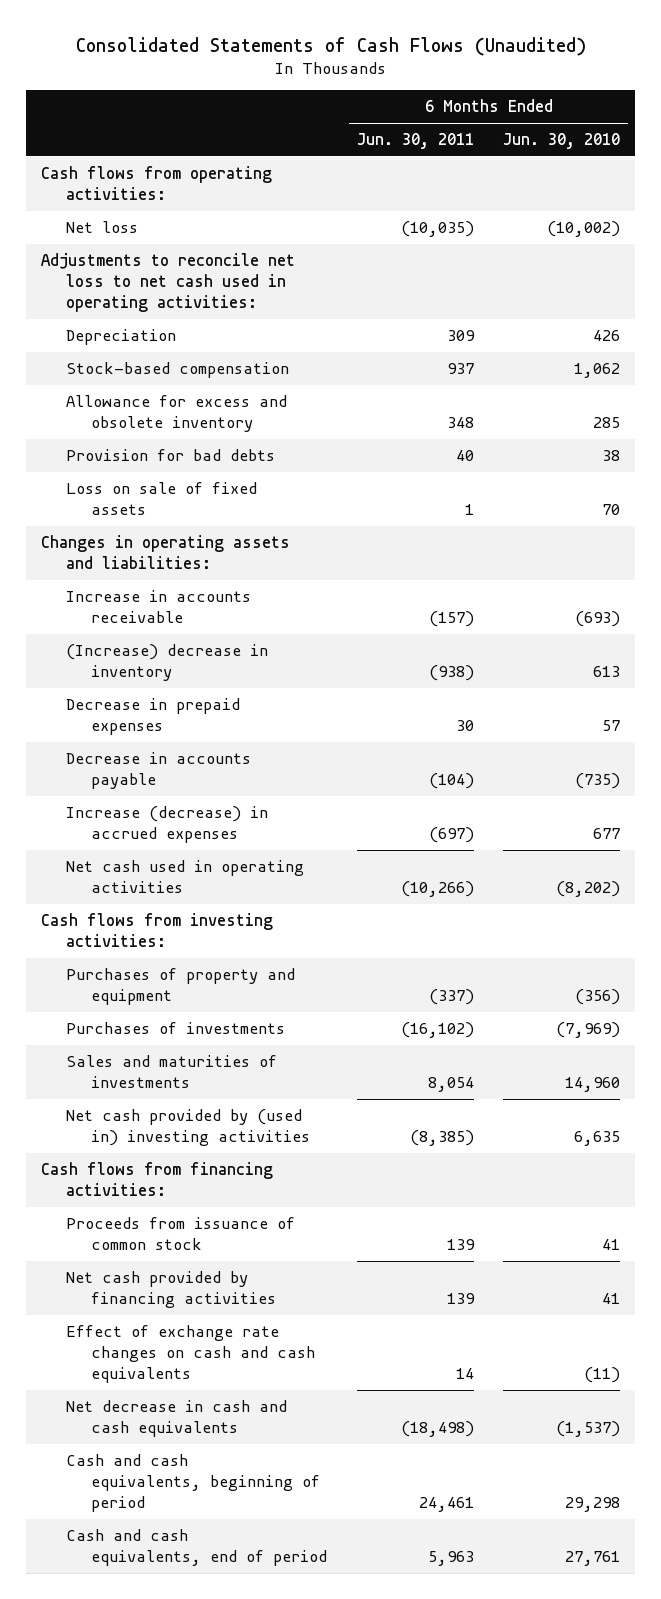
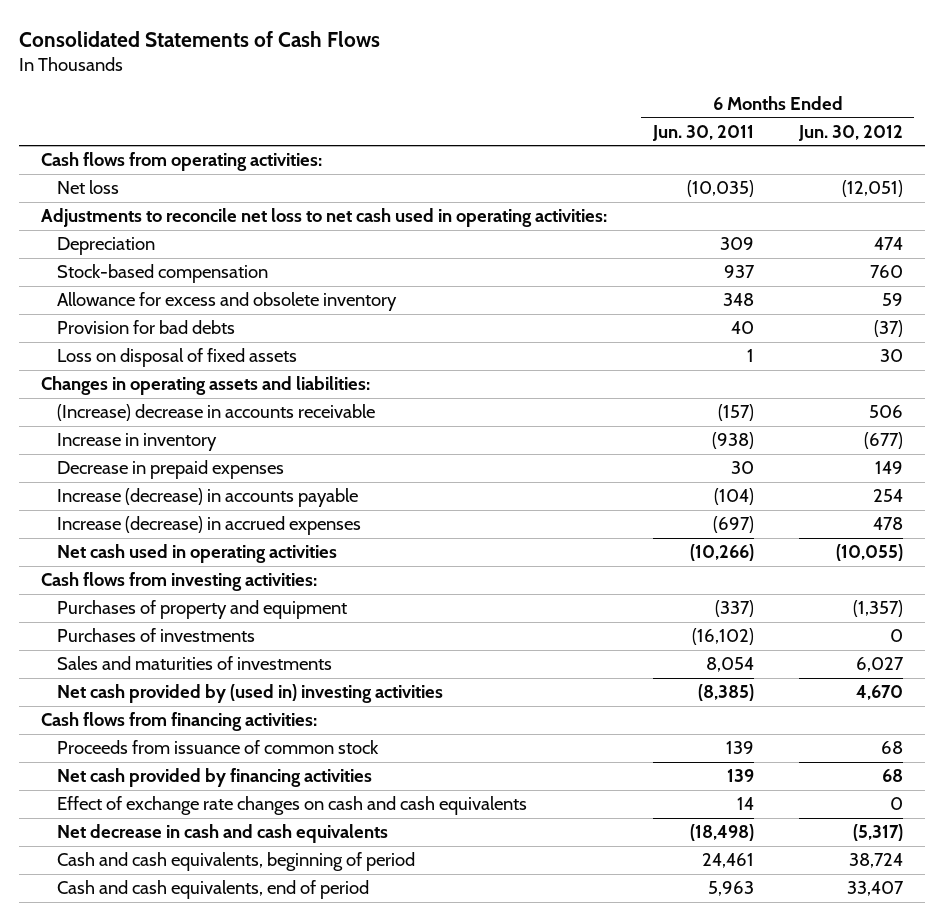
- Consolidated Statements of Cash Flows (Unaudited)
+ Consolidated Statements of Cash Flows
- | 6 Months Ended Jun. 30, 2011 | 6 Months Ended Jun. 30, 2010
+ | 6 Months Ended Jun. 30, 2011 | 6 Months Ended Jun. 30, 2012
- Loss on sale of fixed assets | 1 | 70
+ Loss on disposal of fixed assets | 1 | 30
- Increase in accounts receivable | (157) | (693)
- (Increase) decrease in inventory | (938) | 613
+ (Increase) decrease in accounts receivable | (157) | 506
+ Increase in inventory | (938) | (677)
- Decrease in accounts payable | (104) | (735)
+ Increase (decrease) in accounts payable | (104) | 254

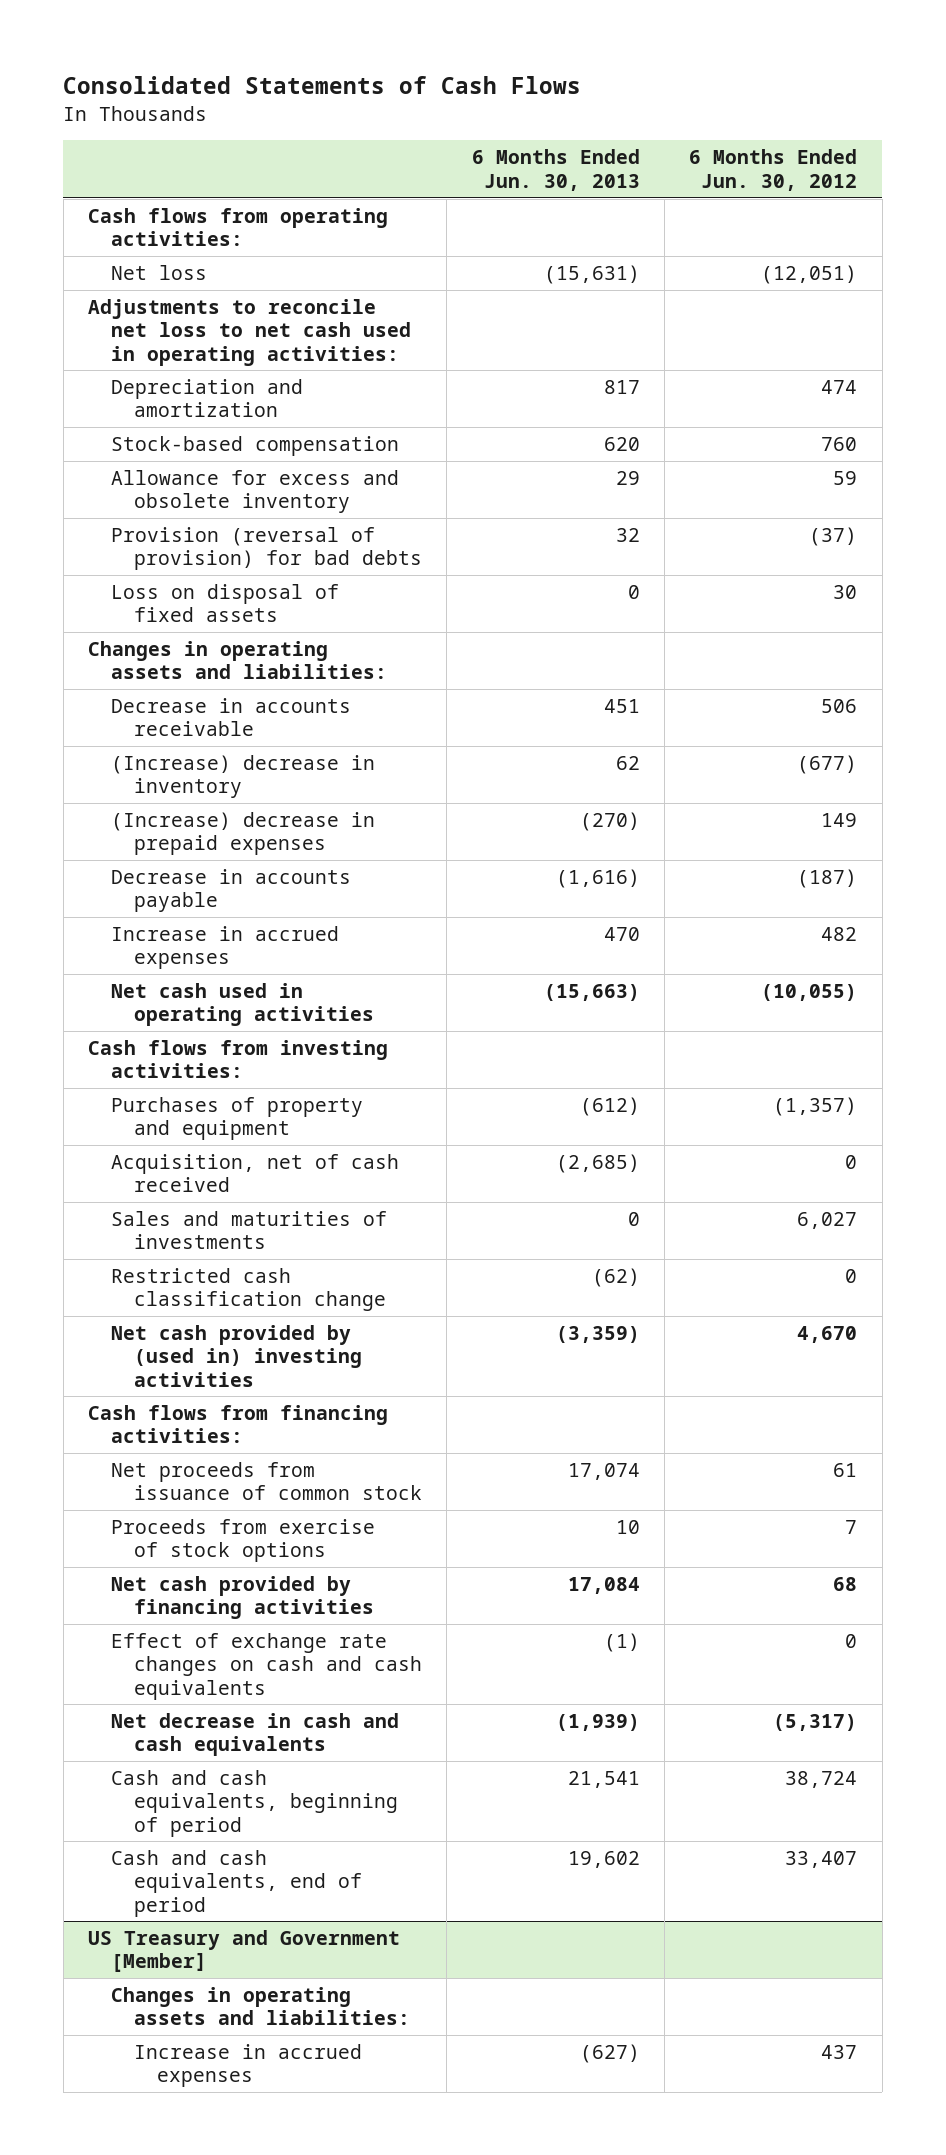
- | 6 Months Ended Jun. 30, 2011 | 6 Months Ended Jun. 30, 2012
+ | 6 Months Ended Jun. 30, 2013 | 6 Months Ended Jun. 30, 2012
- Depreciation | 309 | 474
+ Depreciation and amortization | 817 | 474
- Provision for bad debts | 40 | (37)
+ Provision (reversal of provision) for bad debts | 32 | (37)
- (Increase) decrease in accounts receivable | (157) | 506
- Increase in inventory | (938) | (677)
- Decrease in prepaid expenses | 30 | 149
- Increase (decrease) in accounts payable | (104) | 254
- Increase (decrease) in accrued expenses | (697) | 478
+ Decrease in accounts receivable | 451 | 506
+ (Increase) decrease in inventory | 62 | (677)
+ (Increase) decrease in prepaid expenses | (270) | 149
+ Decrease in accounts payable | (1,616) | (187)
+ Increase in accrued expenses | 470 | 482
- Purchases of investments | (16,102) | 0
+ Acquisition, net of cash received | (2,685) | 0
+ Restricted cash classification change | (62) | 0
- Proceeds from issuance of common stock | 139 | 68
+ Net proceeds from issuance of common stock | 17,074 | 61
+ Proceeds from exercise of stock options | 10 | 7
+ US Treasury and Government [Member]
+ Changes in operating assets and liabilities:
+ Increase in accrued expenses | (627) | 437

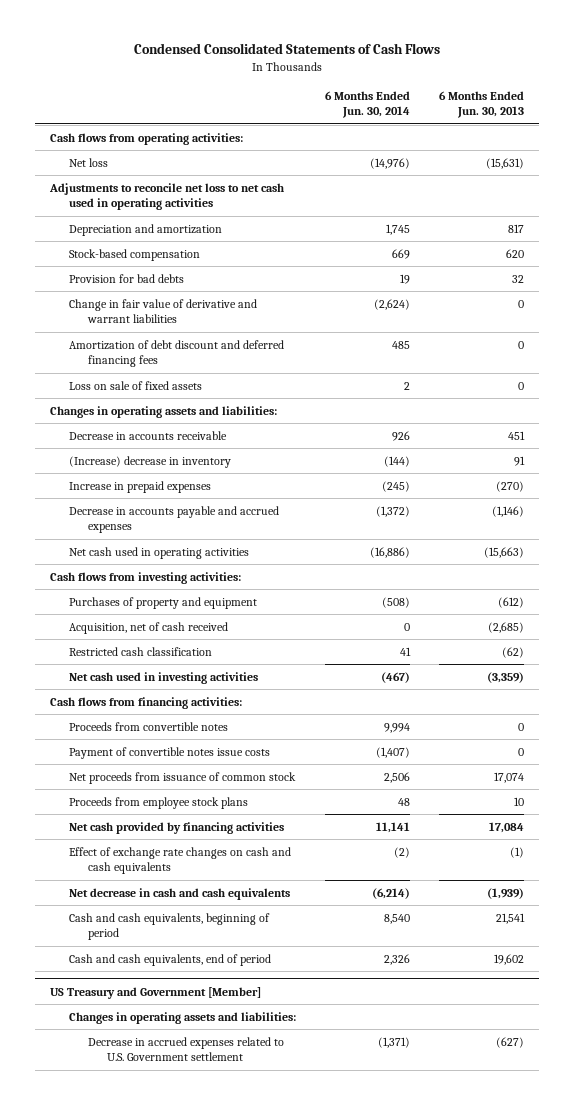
- Consolidated Statements of Cash Flows
+ Condensed Consolidated Statements of Cash Flows
- | 6 Months Ended Jun. 30, 2013 | 6 Months Ended Jun. 30, 2012
+ | 6 Months Ended Jun. 30, 2014 | 6 Months Ended Jun. 30, 2013
- Adjustments to reconcile net loss to net cash used in operating activities:
+ Adjustments to reconcile net loss to net cash used in operating activities
- Allowance for excess and obsolete inventory | 29 | 59
- Provision (reversal of provision) for bad debts | 32 | (37)
- Loss on disposal of fixed assets | 0 | 30
+ Provision for bad debts | 19 | 32
+ Change in fair value of derivative and warrant liabilities | (2,624) | 0
+ Amortization of debt discount and deferred financing fees | 485 | 0
+ Loss on sale of fixed assets | 2 | 0
- (Increase) decrease in inventory | 62 | (677)
- (Increase) decrease in prepaid expenses | (270) | 149
- Decrease in accounts payable | (1,616) | (187)
- Increase in accrued expenses | 470 | 482
+ (Increase) decrease in inventory | (144) | 91
+ Increase in prepaid expenses | (245) | (270)
+ Decrease in accounts payable and accrued expenses | (1,372) | (1,146)
- Sales and maturities of investments | 0 | 6,027
- Restricted cash classification change | (62) | 0
- Net cash provided by (used in) investing activities | (3,359) | 4,670
+ Restricted cash classification | 41 | (62)
+ Net cash used in investing activities | (467) | (3,359)
+ Proceeds from convertible notes | 9,994 | 0
+ Payment of convertible notes issue costs | (1,407) | 0
- Proceeds from exercise of stock options | 10 | 7
+ Proceeds from employee stock plans | 48 | 10
@ US Treasury and Government [Member]
- Increase in accrued expenses | (627) | 437
+ Decrease in accrued expenses related to U.S. Government settlement | (1,371) | (627)

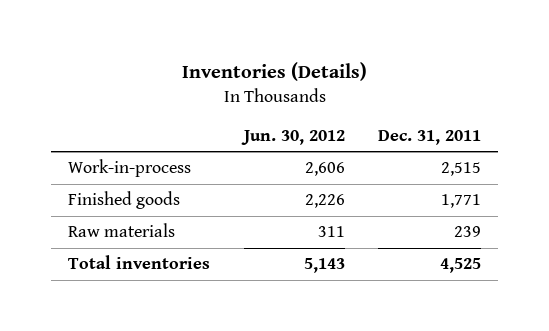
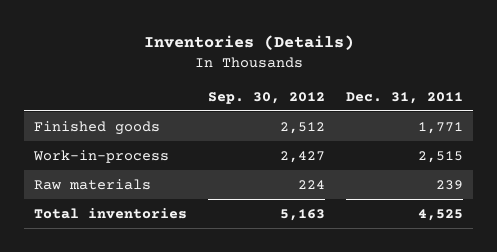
- | Jun. 30, 2012 | Dec. 31, 2011
+ | Sep. 30, 2012 | Dec. 31, 2011
moved down: Work-in-process | 2,427 | 2,515

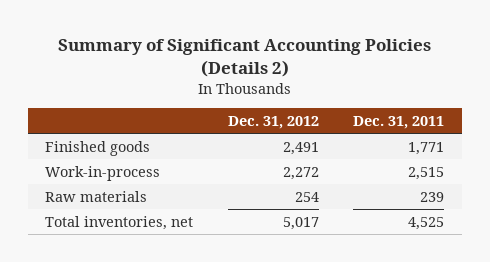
- Inventories (Details)
+ Summary of Significant Accounting Policies (Details 2)
- | Sep. 30, 2012 | Dec. 31, 2011
+ | Dec. 31, 2012 | Dec. 31, 2011
- Total inventories | 5,163 | 4,525
+ Total inventories, net | 5,017 | 4,525

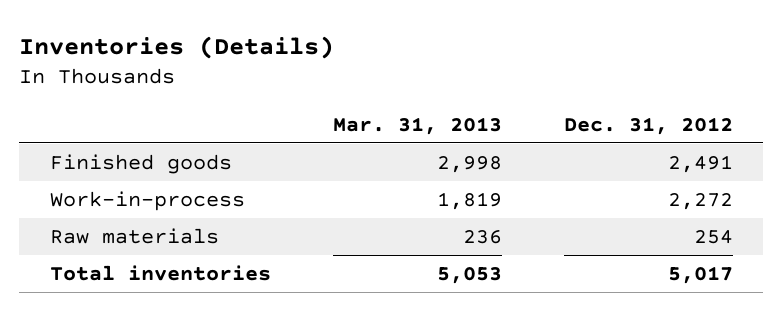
- Summary of Significant Accounting Policies (Details 2)
+ Inventories (Details)
- | Dec. 31, 2012 | Dec. 31, 2011
+ | Mar. 31, 2013 | Dec. 31, 2012
- Total inventories, net | 5,017 | 4,525
+ Total inventories | 5,053 | 5,017

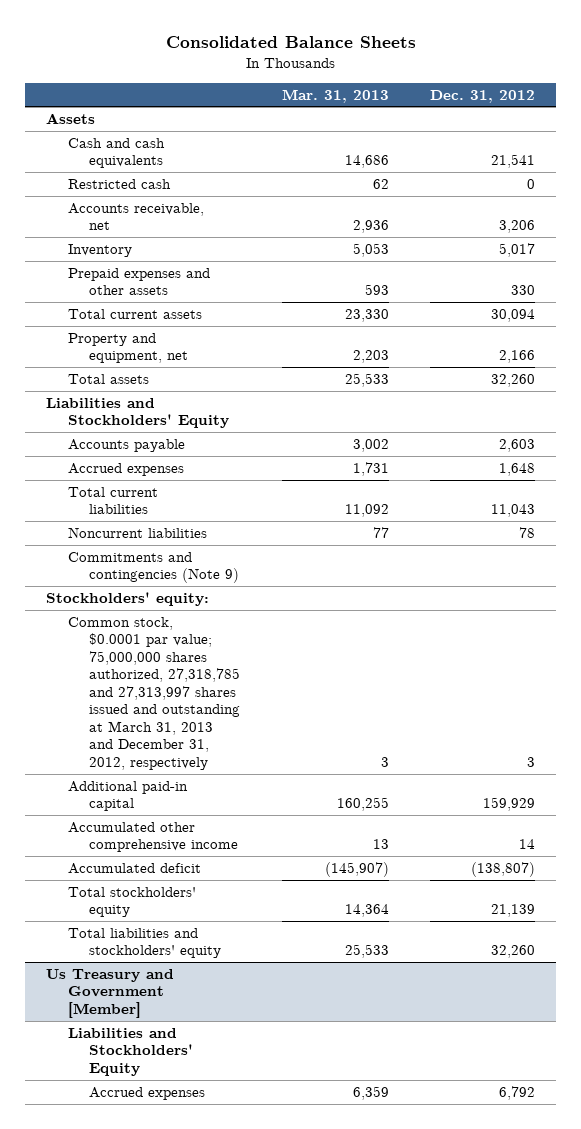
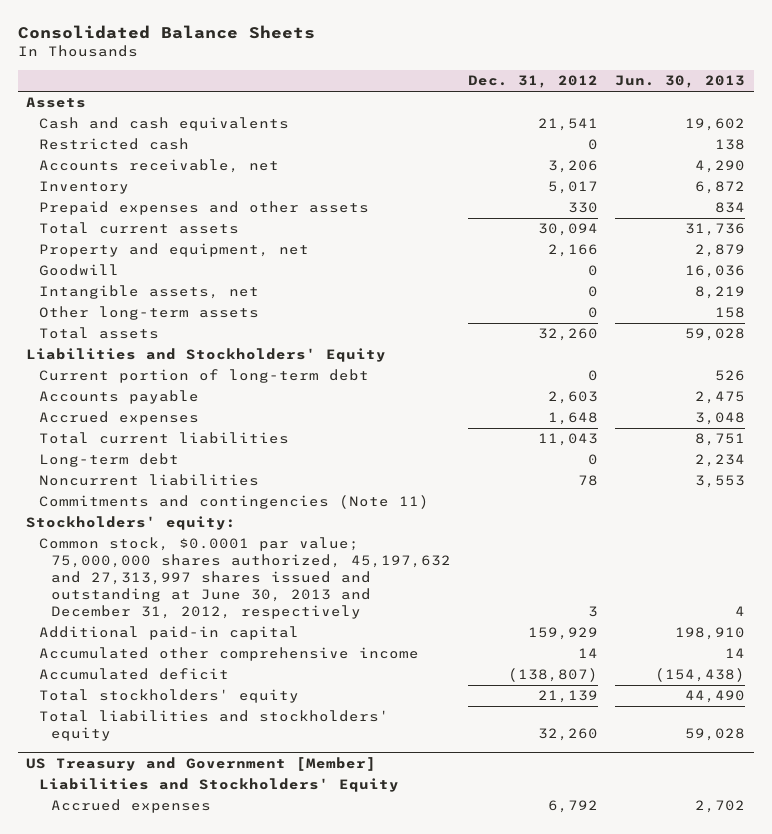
- | Mar. 31, 2013 | Dec. 31, 2012
+ | Dec. 31, 2012 | Jun. 30, 2013
+ Goodwill | 0 | 16,036
+ Intangible assets, net | 0 | 8,219
+ Other long-term assets | 0 | 158
+ Current portion of long-term debt | 0 | 526
+ Long-term debt | 0 | 2,234
- Commitments and contingencies (Note 9)
+ Commitments and contingencies (Note 11)
- Common stock, $0.0001 par value; 75,000,000 shares authorized, 27,318,785 and 27,313,997 shares issued and outstanding at March 31, 2013 and December 31, 2012, respectively | 3 | 3
+ Common stock, $0.0001 par value; 75,000,000 shares authorized, 45,197,632 and 27,313,997 shares issued and outstanding at June 30, 2013 and December 31, 2012, respectively | 3 | 4
- Us Treasury and Government [Member]
+ US Treasury and Government [Member]

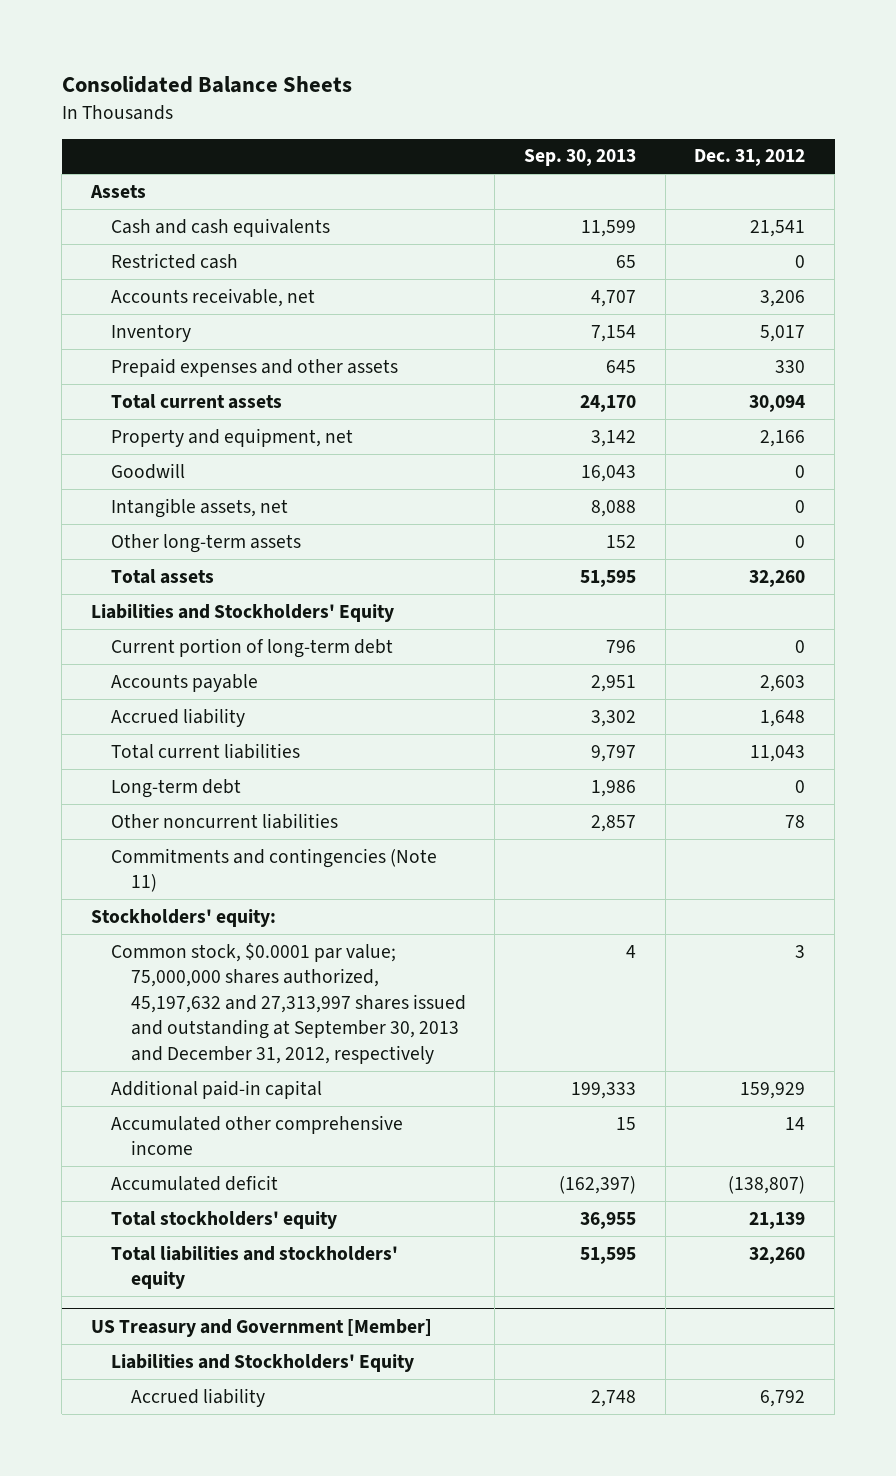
- | Dec. 31, 2012 | Jun. 30, 2013
+ | Sep. 30, 2013 | Dec. 31, 2012
- Accrued expenses | 1,648 | 3,048
+ Accrued liability | 3,302 | 1,648
- Noncurrent liabilities | 78 | 3,553
+ Other noncurrent liabilities | 2,857 | 78
- Common stock, $0.0001 par value; 75,000,000 shares authorized, 45,197,632 and 27,313,997 shares issued and outstanding at June 30, 2013 and December 31, 2012, respectively | 3 | 4
+ Common stock, $0.0001 par value; 75,000,000 shares authorized, 45,197,632 and 27,313,997 shares issued and outstanding at September 30, 2013 and December 31, 2012, respectively | 4 | 3
@ US Treasury and Government [Member]
- Accrued expenses | 6,792 | 2,702
+ Accrued liability | 2,748 | 6,792

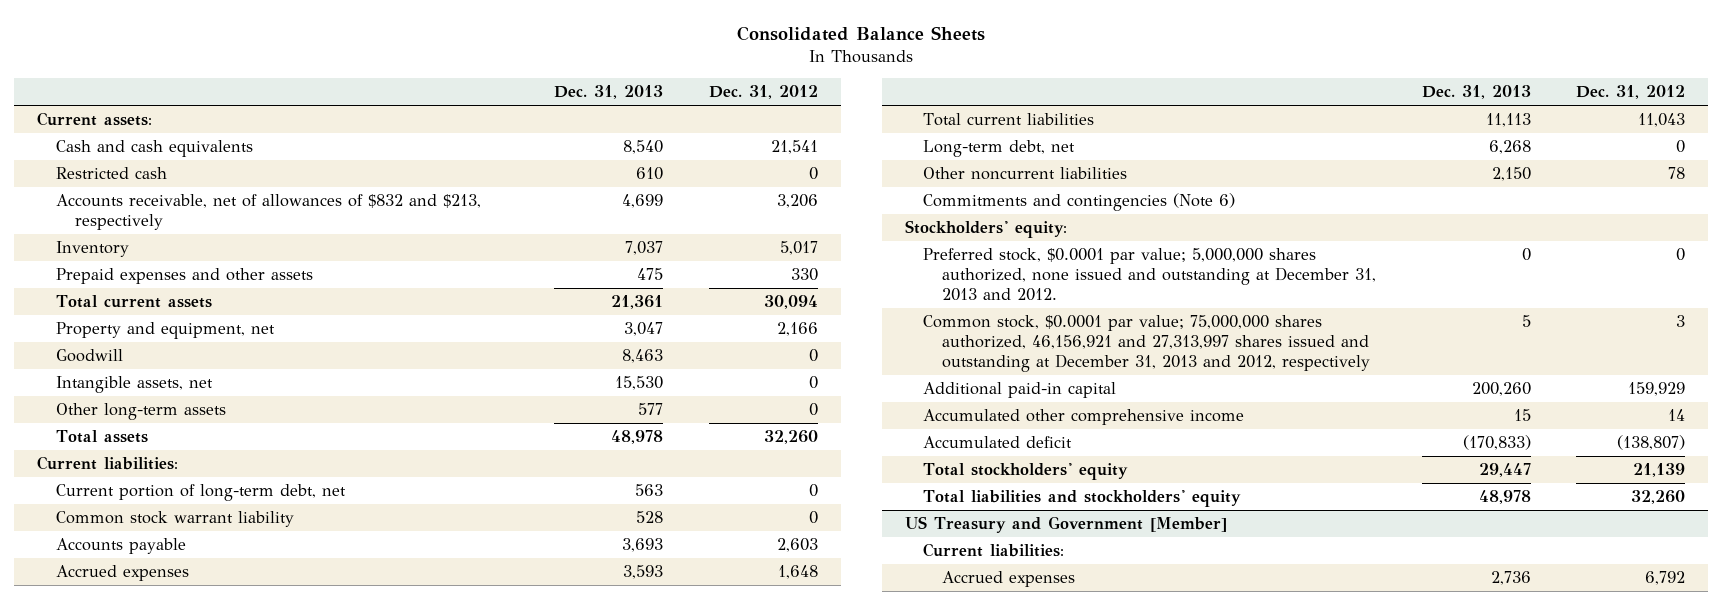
- | Sep. 30, 2013 | Dec. 31, 2012
+ | Dec. 31, 2013 | Dec. 31, 2012
- Assets
+ Current assets:
- Accounts receivable, net | 4,707 | 3,206
+ Accounts receivable, net of allowances of $832 and $213, respectively | 4,699 | 3,206
- Liabilities and Stockholders' Equity
- Current portion of long-term debt | 796 | 0
+ Current liabilities:
+ Current portion of long-term debt, net | 563 | 0
+ Common stock warrant liability | 528 | 0
- Accrued liability | 3,302 | 1,648
+ Accrued expenses | 3,593 | 1,648
- Long-term debt | 1,986 | 0
+ Long-term debt, net | 6,268 | 0
- Commitments and contingencies (Note 11)
+ Commitments and contingencies (Note 6)
- Common stock, $0.0001 par value; 75,000,000 shares authorized, 45,197,632 and 27,313,997 shares issued and outstanding at September 30, 2013 and December 31, 2012, respectively | 4 | 3
+ Preferred stock, $0.0001 par value; 5,000,000 shares authorized, none issued and outstanding at December 31, 2013 and 2012. | 0 | 0
+ Common stock, $0.0001 par value; 75,000,000 shares authorized, 46,156,921 and 27,313,997 shares issued and outstanding at December 31, 2013 and 2012, respectively | 5 | 3
@ US Treasury and Government [Member]
- Liabilities and Stockholders' Equity
- Accrued liability | 2,748 | 6,792
+ Current liabilities:
+ Accrued expenses | 2,736 | 6,792

